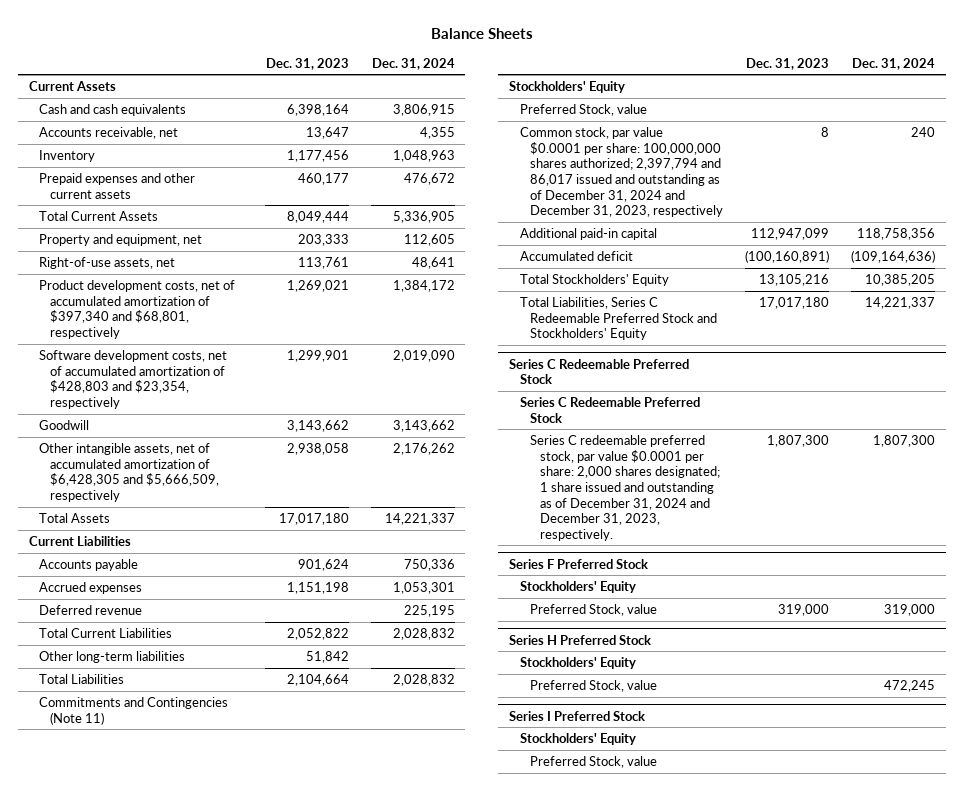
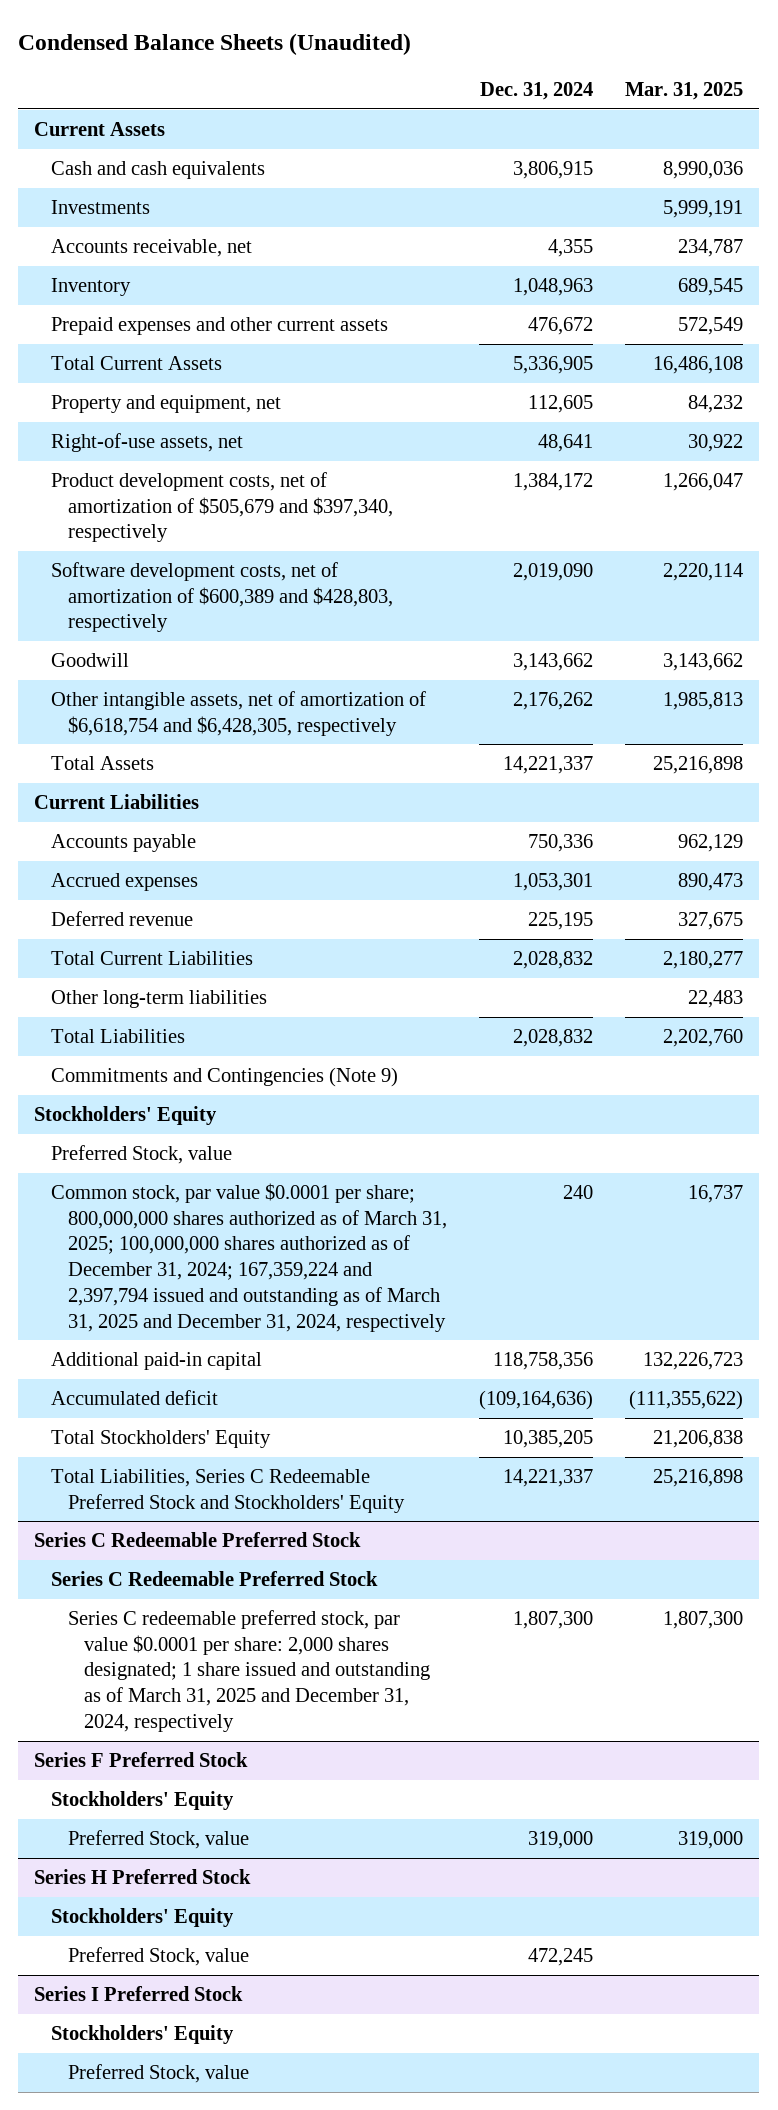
- Balance Sheets
+ Condensed Balance Sheets (Unaudited)
- | Dec. 31, 2023 | Dec. 31, 2024
+ | Dec. 31, 2024 | Mar. 31, 2025
+ Investments | | 5,999,191
- Product development costs, net of accumulated amortization of $397,340 and $68,801, respectively | 1,269,021 | 1,384,172
- Software development costs, net of accumulated amortization of $428,803 and $23,354, respectively | 1,299,901 | 2,019,090
+ Product development costs, net of amortization of $505,679 and $397,340, respectively | 1,384,172 | 1,266,047
+ Software development costs, net of amortization of $600,389 and $428,803, respectively | 2,019,090 | 2,220,114
- Other intangible assets, net of accumulated amortization of $6,428,305 and $5,666,509, respectively | 2,938,058 | 2,176,262
+ Other intangible assets, net of amortization of $6,618,754 and $6,428,305, respectively | 2,176,262 | 1,985,813
- Commitments and Contingencies (Note 11)
+ Commitments and Contingencies (Note 9)
- Common stock, par value $0.0001 per share: 100,000,000 shares authorized; 2,397,794 and 86,017 issued and outstanding as of December 31, 2024 and December 31, 2023, respectively | 8 | 240
+ Common stock, par value $0.0001 per share; 800,000,000 shares authorized as of March 31, 2025; 100,000,000 shares authorized as of December 31, 2024; 167,359,224 and 2,397,794 issued and outstanding as of March 31, 2025 and December 31, 2024, respectively | 240 | 16,737
@ Series C Redeemable Preferred Stock
- Series C redeemable preferred stock, par value $0.0001 per share: 2,000 shares designated; 1 share issued and outstanding as of December 31, 2024 and December 31, 2023, respectively. | 1,807,300 | 1,807,300
+ Series C redeemable preferred stock, par value $0.0001 per share: 2,000 shares designated; 1 share issued and outstanding as of March 31, 2025 and December 31, 2024, respectively | 1,807,300 | 1,807,300

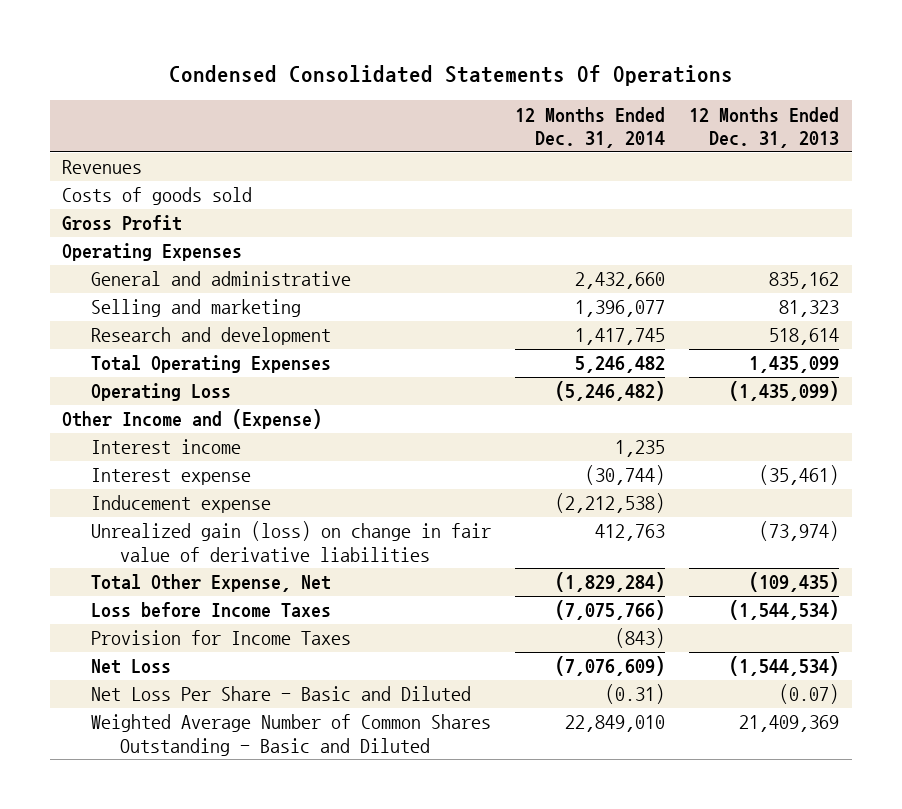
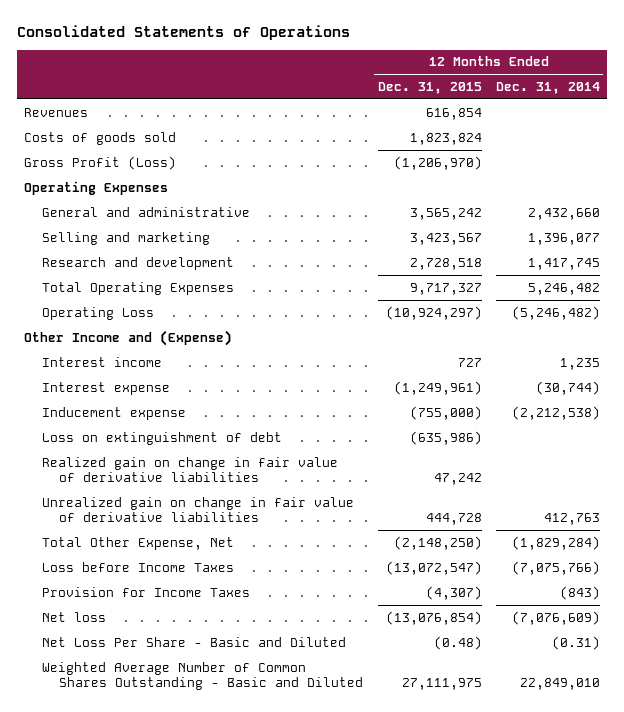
- Condensed Consolidated Statements Of Operations
+ Consolidated Statements of Operations
- | 12 Months Ended Dec. 31, 2014 | 12 Months Ended Dec. 31, 2013
+ | 12 Months Ended Dec. 31, 2015 | 12 Months Ended Dec. 31, 2014
- Gross Profit
+ Gross Profit (Loss) | (1,206,970) |
- Unrealized gain (loss) on change in fair value of derivative liabilities | 412,763 | (73,974)
+ Loss on extinguishment of debt | (635,986) |
+ Realized gain on change in fair value of derivative liabilities | 47,242 |
+ Unrealized gain on change in fair value of derivative liabilities | 444,728 | 412,763
- Net Loss | (7,076,609) | (1,544,534)
+ Net loss | (13,076,854) | (7,076,609)

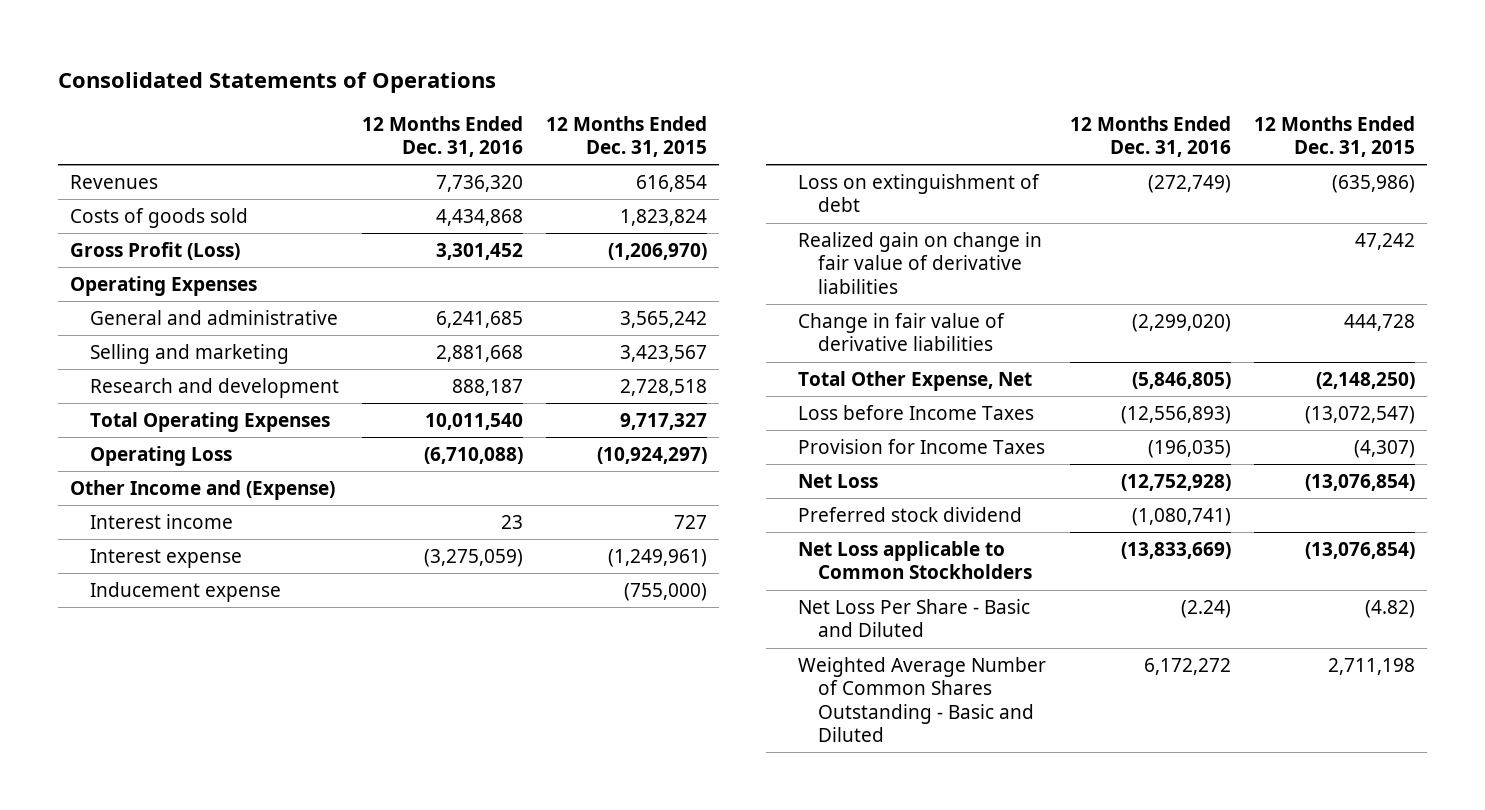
- | 12 Months Ended Dec. 31, 2015 | 12 Months Ended Dec. 31, 2014
+ | 12 Months Ended Dec. 31, 2016 | 12 Months Ended Dec. 31, 2015
- Unrealized gain on change in fair value of derivative liabilities | 444,728 | 412,763
+ Change in fair value of derivative liabilities | (2,299,020) | 444,728
- Net loss | (13,076,854) | (7,076,609)
- Net Loss Per Share - Basic and Diluted | (0.48) | (0.31)
- Weighted Average Number of Common Shares Outstanding - Basic and Diluted | 27,111,975 | 22,849,010
+ Net Loss | (12,752,928) | (13,076,854)
+ Preferred stock dividend | (1,080,741) |
+ Net Loss applicable to Common Stockholders | (13,833,669) | (13,076,854)
+ Net Loss Per Share - Basic and Diluted | (2.24) | (4.82)
+ Weighted Average Number of Common Shares Outstanding - Basic and Diluted | 6,172,272 | 2,711,198

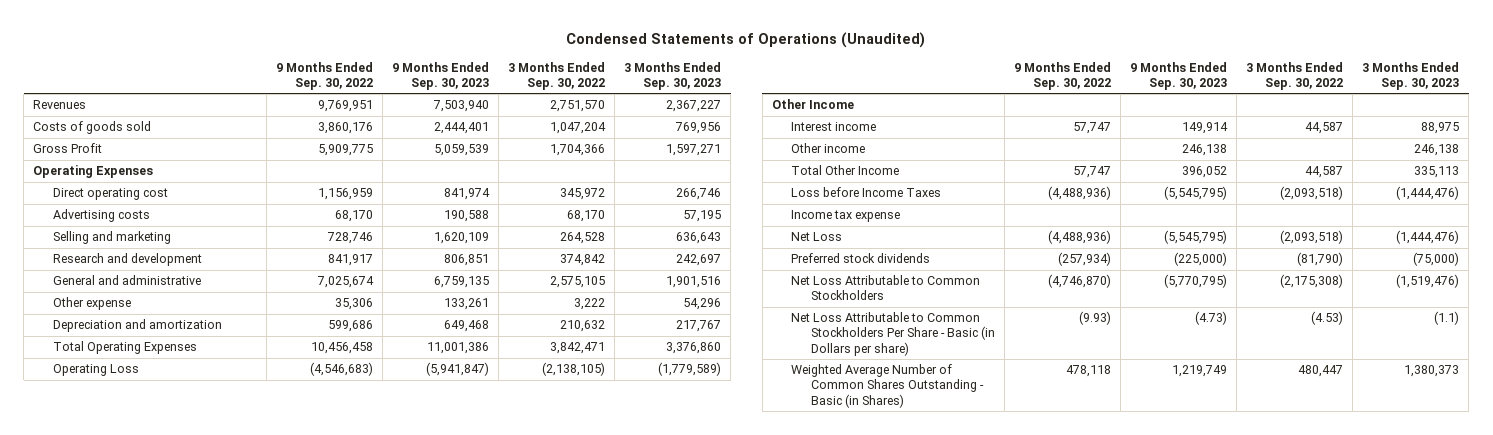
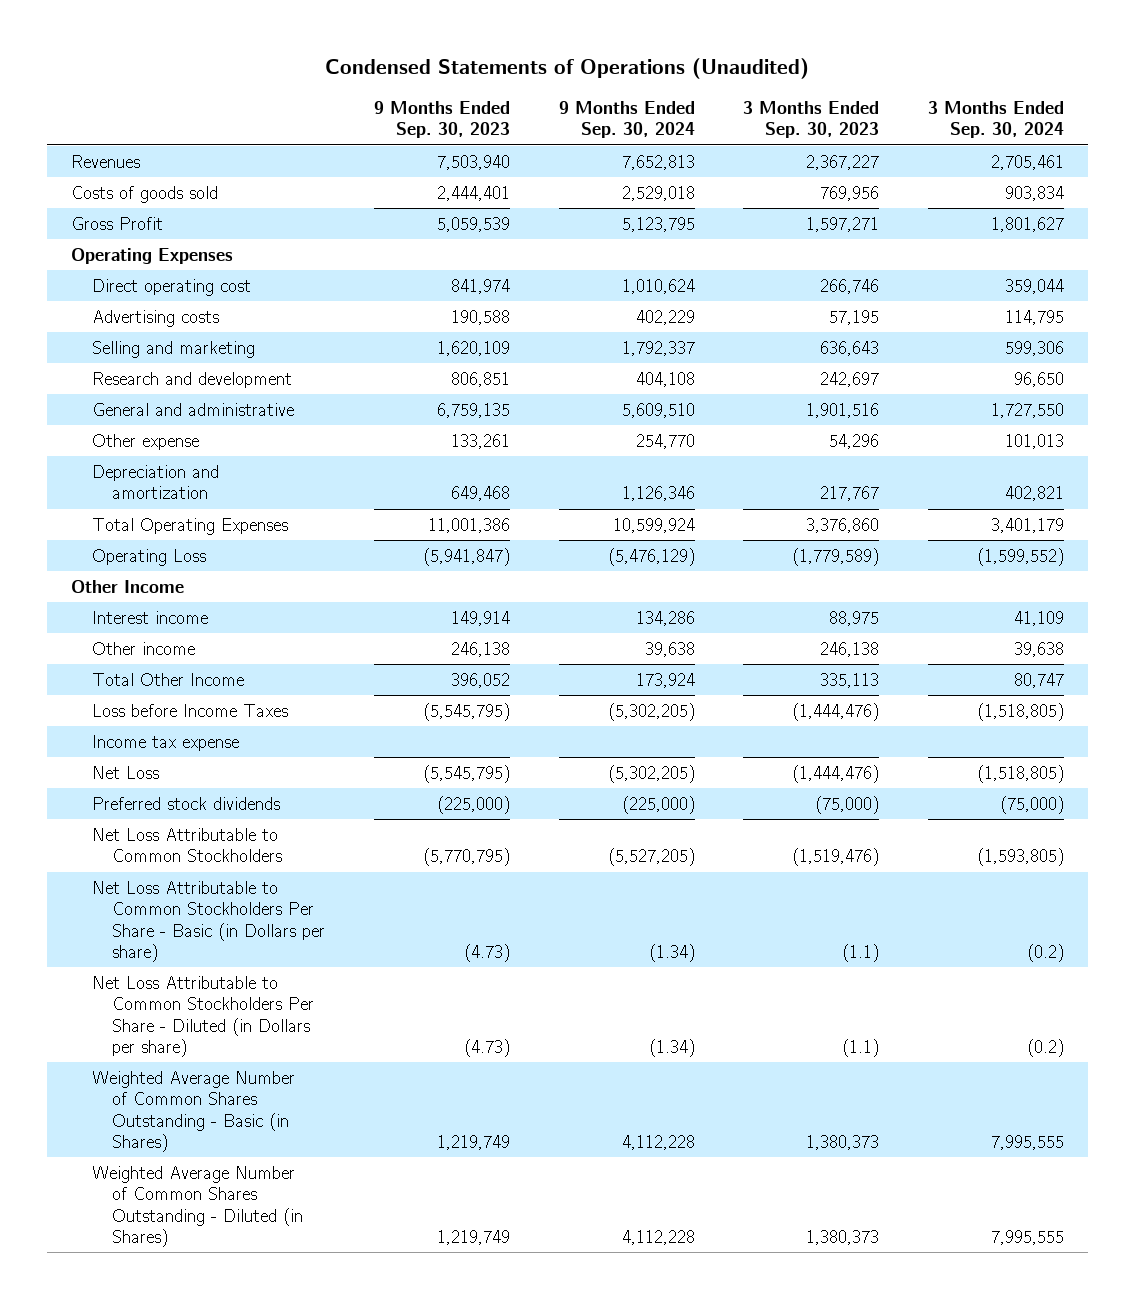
- | 9 Months Ended Sep. 30, 2022 | 9 Months Ended Sep. 30, 2023 | 3 Months Ended Sep. 30, 2022 | 3 Months Ended Sep. 30, 2023
+ | 9 Months Ended Sep. 30, 2023 | 9 Months Ended Sep. 30, 2024 | 3 Months Ended Sep. 30, 2023 | 3 Months Ended Sep. 30, 2024
+ Net Loss Attributable to Common Stockholders Per Share - Diluted (in Dollars per share) | (4.73) | (1.34) | (1.1) | (0.2)
+ Weighted Average Number of Common Shares Outstanding - Diluted (in Shares) | 1,219,749 | 4,112,228 | 1,380,373 | 7,995,555

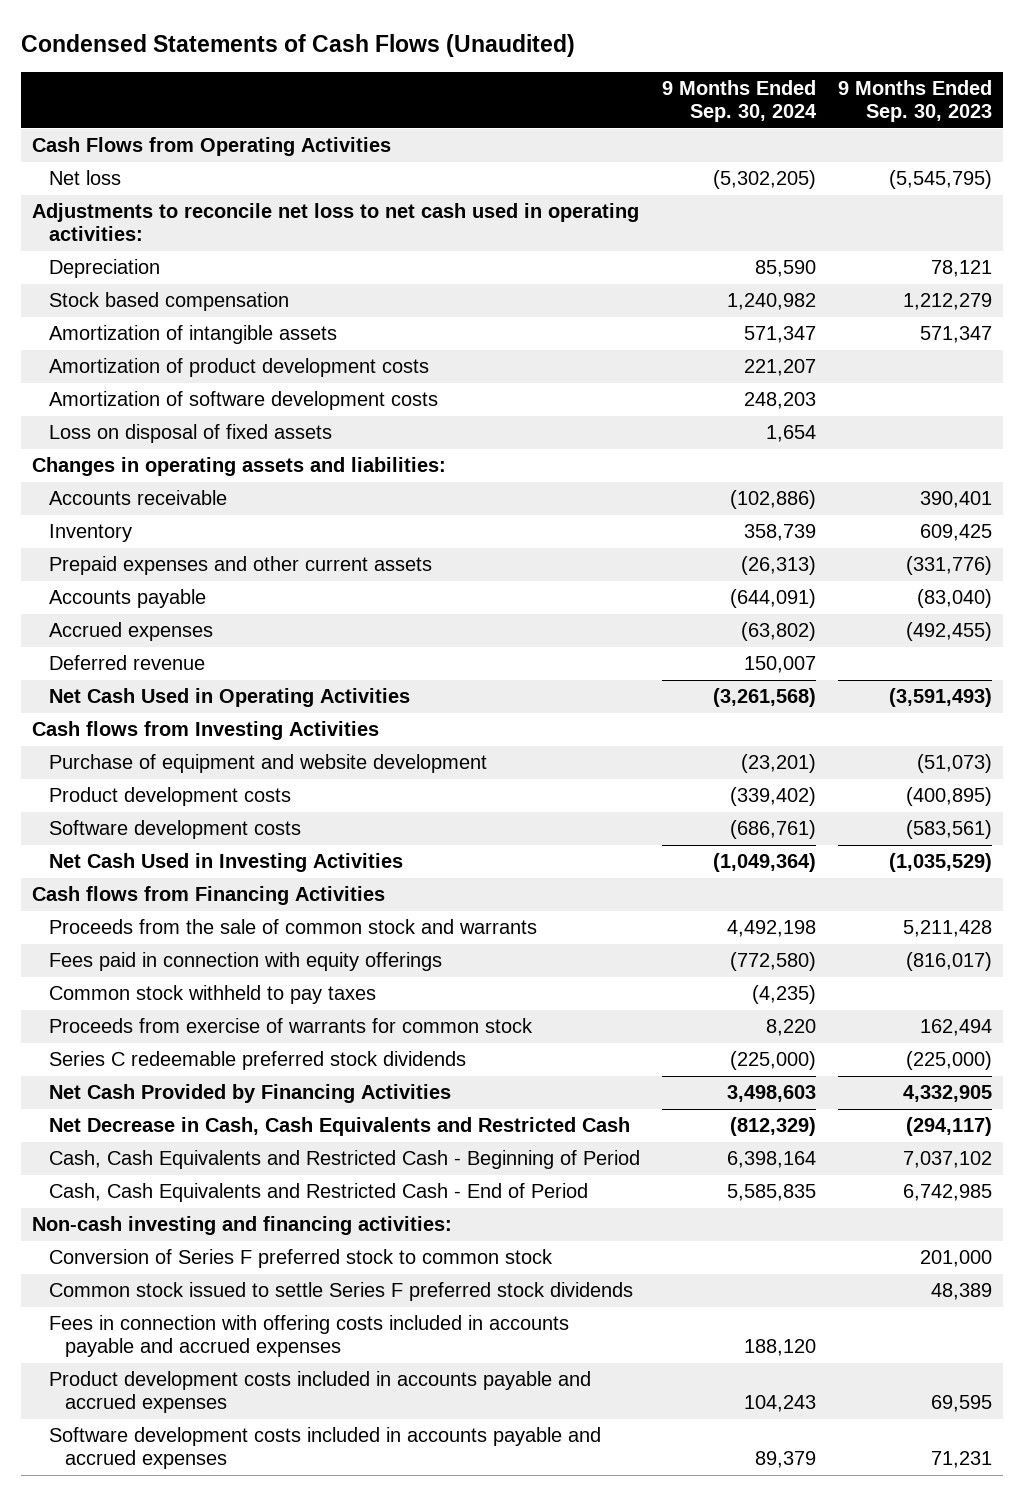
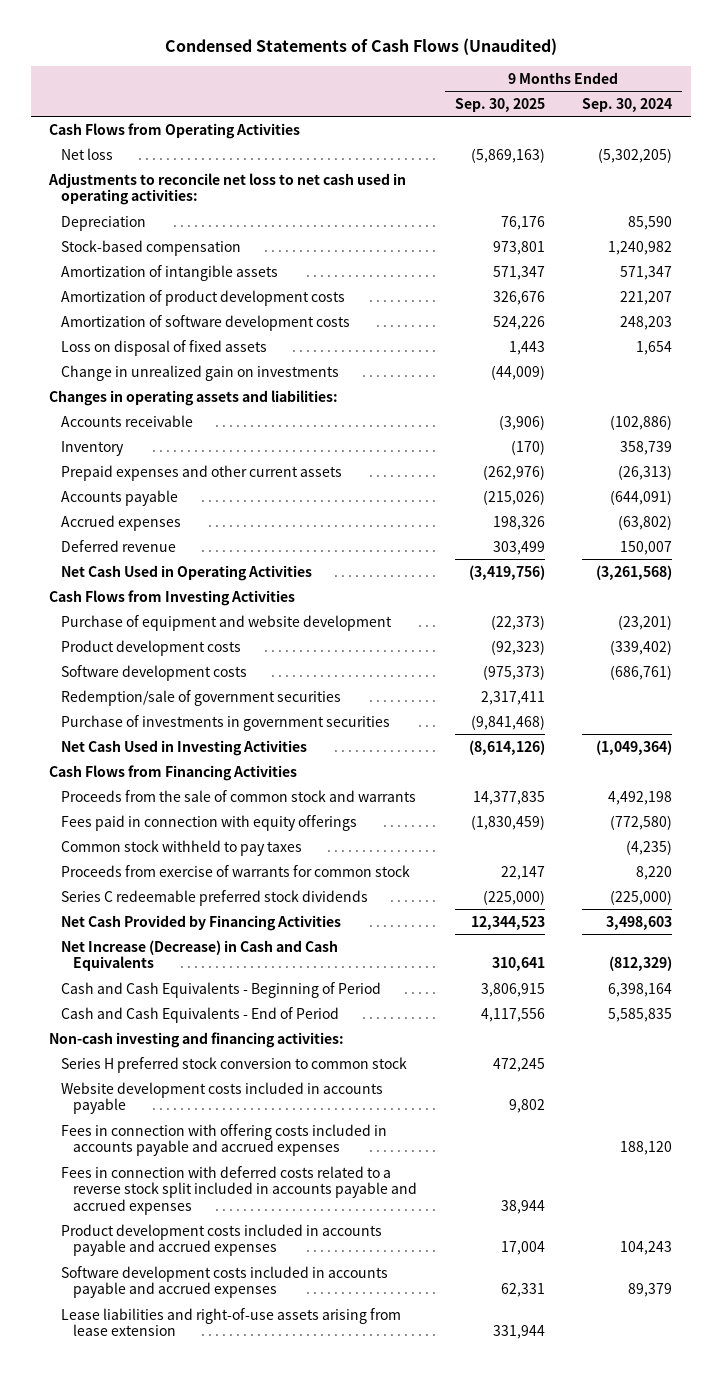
- | 9 Months Ended Sep. 30, 2024 | 9 Months Ended Sep. 30, 2023
+ | 9 Months Ended Sep. 30, 2025 | 9 Months Ended Sep. 30, 2024
- Stock based compensation | 1,240,982 | 1,212,279
+ Stock-based compensation | 973,801 | 1,240,982
+ Change in unrealized gain on investments | (44,009) |
- Cash flows from Investing Activities
+ Cash Flows from Investing Activities
+ Redemption/sale of government securities | 2,317,411 |
+ Purchase of investments in government securities | (9,841,468) |
- Cash flows from Financing Activities
+ Cash Flows from Financing Activities
- Net Decrease in Cash, Cash Equivalents and Restricted Cash | (812,329) | (294,117)
- Cash, Cash Equivalents and Restricted Cash - Beginning of Period | 6,398,164 | 7,037,102
- Cash, Cash Equivalents and Restricted Cash - End of Period | 5,585,835 | 6,742,985
+ Net Increase (Decrease) in Cash and Cash Equivalents | 310,641 | (812,329)
+ Cash and Cash Equivalents - Beginning of Period | 3,806,915 | 6,398,164
+ Cash and Cash Equivalents - End of Period | 4,117,556 | 5,585,835
- Conversion of Series F preferred stock to common stock | | 201,000
- Common stock issued to settle Series F preferred stock dividends | | 48,389
+ Series H preferred stock conversion to common stock | 472,245 |
+ Website development costs included in accounts payable | 9,802 |
+ Fees in connection with deferred costs related to a reverse stock split included in accounts payable and accrued expenses | 38,944 |
+ Lease liabilities and right-of-use assets arising from lease extension | 331,944 |

